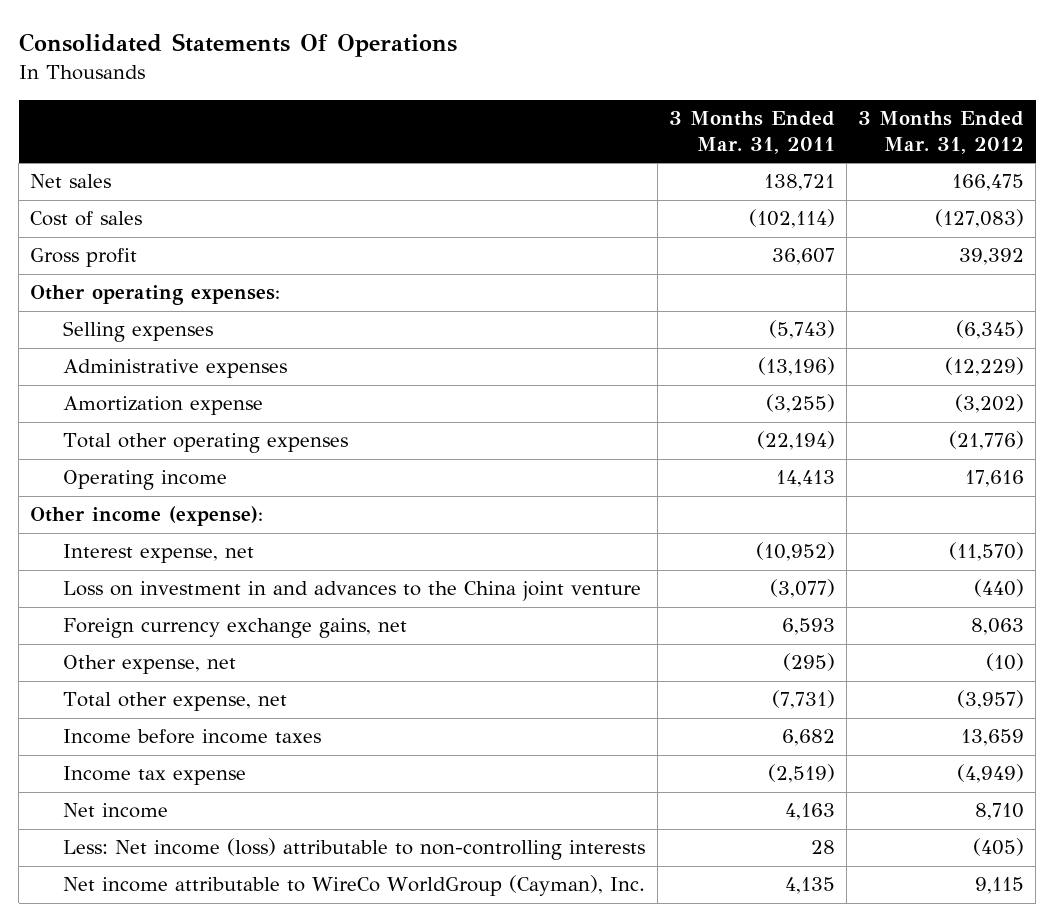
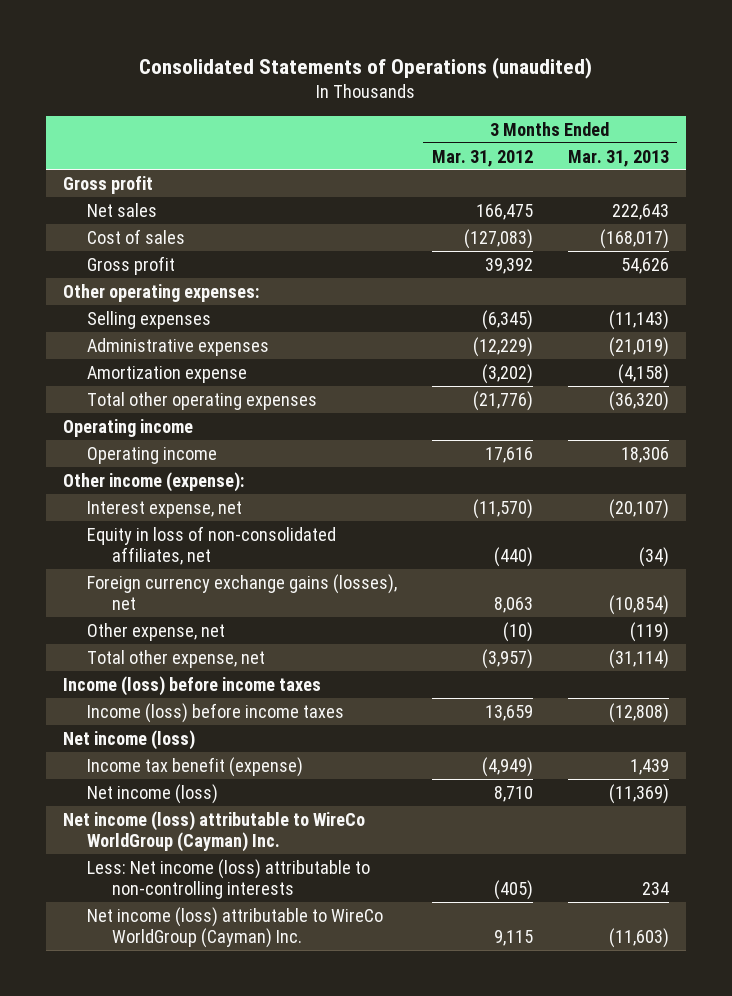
- Consolidated Statements Of Operations
+ Consolidated Statements of Operations (unaudited)
- | 3 Months Ended Mar. 31, 2011 | 3 Months Ended Mar. 31, 2012
+ | 3 Months Ended Mar. 31, 2012 | 3 Months Ended Mar. 31, 2013
+ Gross profit
+ Operating income
- Loss on investment in and advances to the China joint venture | (3,077) | (440)
- Foreign currency exchange gains, net | 6,593 | 8,063
+ Equity in loss of non-consolidated affiliates, net | (440) | (34)
+ Foreign currency exchange gains (losses), net | 8,063 | (10,854)
- Income before income taxes | 6,682 | 13,659
- Income tax expense | (2,519) | (4,949)
- Net income | 4,163 | 8,710
+ Income (loss) before income taxes
+ Income (loss) before income taxes | 13,659 | (12,808)
+ Net income (loss)
+ Income tax benefit (expense) | (4,949) | 1,439
+ Net income (loss) | 8,710 | (11,369)
+ Net income (loss) attributable to WireCo WorldGroup (Cayman) Inc.
- Net income attributable to WireCo WorldGroup (Cayman), Inc. | 4,135 | 9,115
+ Net income (loss) attributable to WireCo WorldGroup (Cayman) Inc. | 9,115 | (11,603)

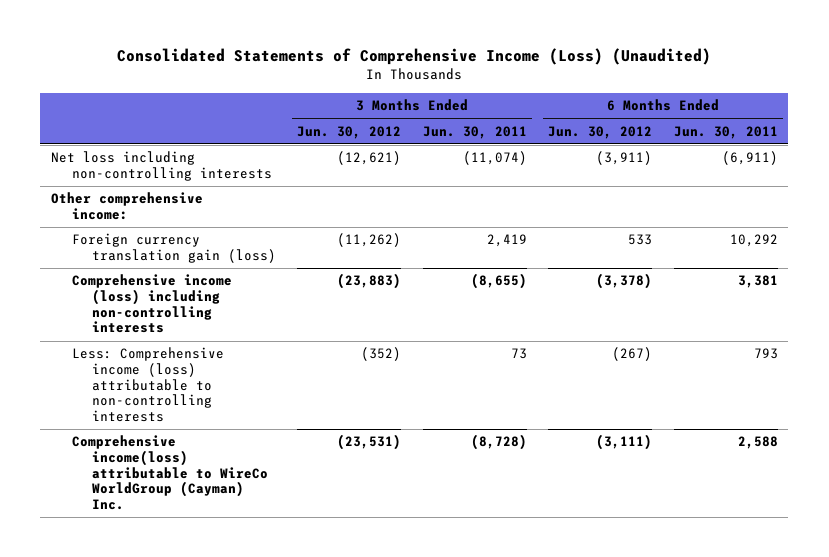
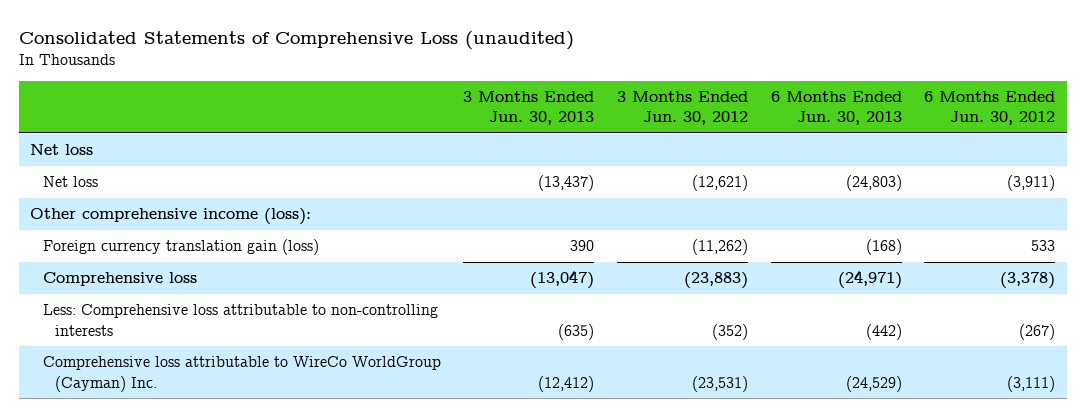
- Consolidated Statements of Comprehensive Income (Loss) (Unaudited)
+ Consolidated Statements of Comprehensive Loss (unaudited)
- | 3 Months Ended Jun. 30, 2012 | 3 Months Ended Jun. 30, 2011 | 6 Months Ended Jun. 30, 2012 | 6 Months Ended Jun. 30, 2011
+ | 3 Months Ended Jun. 30, 2013 | 3 Months Ended Jun. 30, 2012 | 6 Months Ended Jun. 30, 2013 | 6 Months Ended Jun. 30, 2012
- Net loss including non-controlling interests | (12,621) | (11,074) | (3,911) | (6,911)
- Other comprehensive income:
+ Net loss
+ Net loss | (13,437) | (12,621) | (24,803) | (3,911)
+ Other comprehensive income (loss):
- Comprehensive income (loss) including non-controlling interests | (23,883) | (8,655) | (3,378) | 3,381
- Less: Comprehensive income (loss) attributable to non-controlling interests | (352) | 73 | (267) | 793
- Comprehensive income(loss) attributable to WireCo WorldGroup (Cayman) Inc. | (23,531) | (8,728) | (3,111) | 2,588
+ Comprehensive loss | (13,047) | (23,883) | (24,971) | (3,378)
+ Less: Comprehensive loss attributable to non-controlling interests | (635) | (352) | (442) | (267)
+ Comprehensive loss attributable to WireCo WorldGroup (Cayman) Inc. | (12,412) | (23,531) | (24,529) | (3,111)

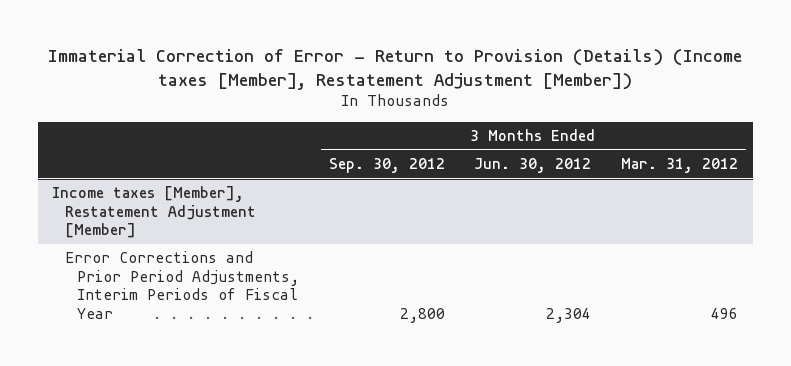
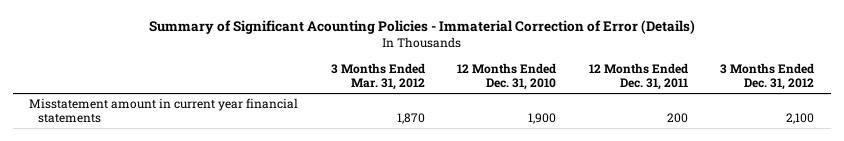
- Immaterial Correction of Error - Return to Provision (Details) (Income taxes [Member], Restatement Adjustment [Member])
+ Summary of Significant Acounting Policies - Immaterial Correction of Error (Details)
- | 3 Months Ended Sep. 30, 2012 | 3 Months Ended Jun. 30, 2012 | 3 Months Ended Mar. 31, 2012
+ | 3 Months Ended Mar. 31, 2012 | 12 Months Ended Dec. 31, 2010 | 12 Months Ended Dec. 31, 2011 | 3 Months Ended Dec. 31, 2012
- Income taxes [Member], Restatement Adjustment [Member]
- Error Corrections and Prior Period Adjustments, Interim Periods of Fiscal Year | 2,800 | 2,304 | 496
+ Misstatement amount in current year financial statements | 1,870 | 1,900 | 200 | 2,100

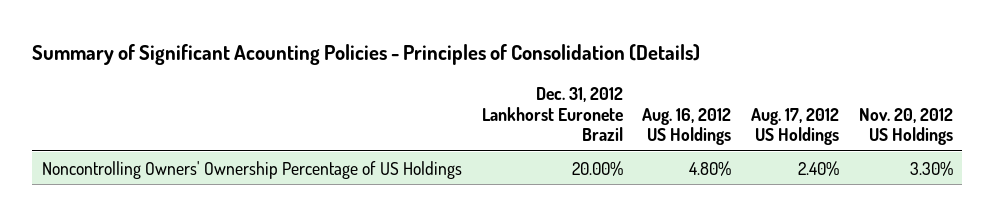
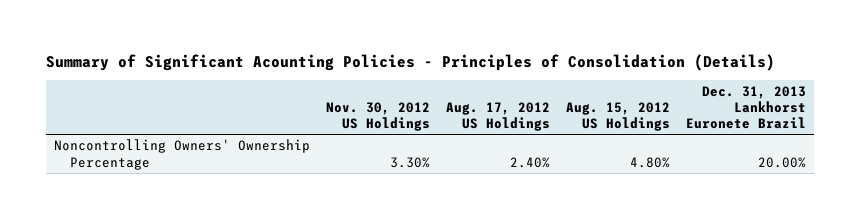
- | Dec. 31, 2012 Lankhorst Euronete Brazil | Aug. 16, 2012 US Holdings | Aug. 17, 2012 US Holdings | Nov. 20, 2012 US Holdings
+ | Nov. 30, 2012 US Holdings | Aug. 17, 2012 US Holdings | Aug. 15, 2012 US Holdings | Dec. 31, 2013 Lankhorst Euronete Brazil
- Noncontrolling Owners' Ownership Percentage of US Holdings | 20.00% | 4.80% | 2.40% | 3.30%
+ Noncontrolling Owners' Ownership Percentage | 3.30% | 2.40% | 4.80% | 20.00%

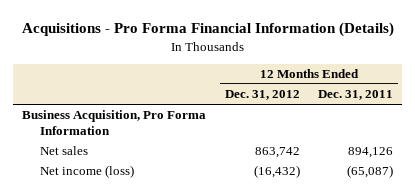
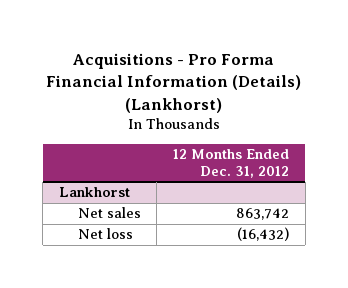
- Acquisitions - Pro Forma Financial Information (Details)
+ Acquisitions - Pro Forma Financial Information (Details) (Lankhorst)
- | 12 Months Ended Dec. 31, 2012 | 12 Months Ended Dec. 31, 2011
+ | 12 Months Ended Dec. 31, 2012
- Business Acquisition, Pro Forma Information
+ Lankhorst
- Net income (loss) | (16,432) | (65,087)
+ Net loss | (16,432)

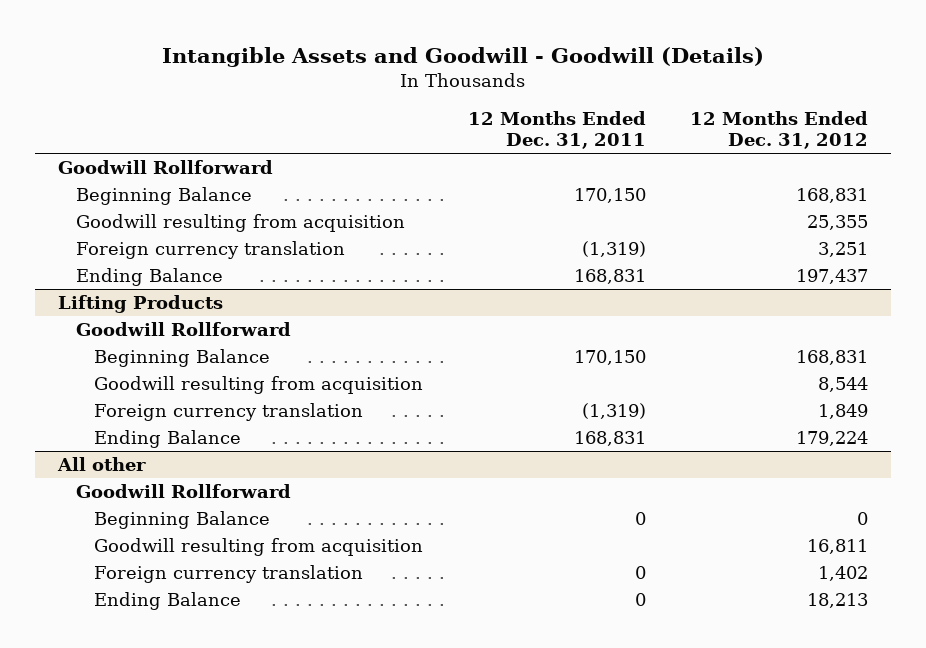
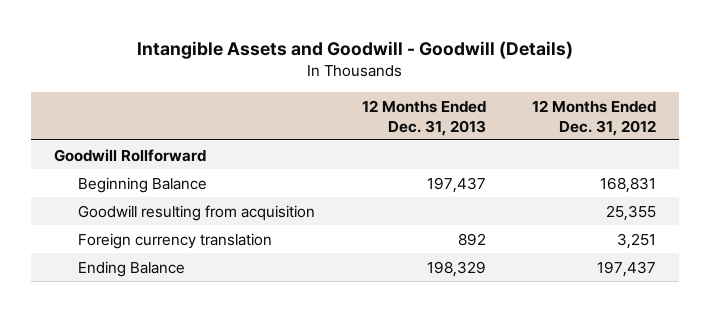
- | 12 Months Ended Dec. 31, 2011 | 12 Months Ended Dec. 31, 2012
+ | 12 Months Ended Dec. 31, 2013 | 12 Months Ended Dec. 31, 2012
- Lifting Products
- Goodwill Rollforward
- Beginning Balance | 170,150 | 168,831
- Goodwill resulting from acquisition | | 8,544
- Foreign currency translation | (1,319) | 1,849
- Ending Balance | 168,831 | 179,224
- All other
- Goodwill Rollforward
- Beginning Balance | 0 | 0
- Goodwill resulting from acquisition | | 16,811
- Foreign currency translation | 0 | 1,402
- Ending Balance | 0 | 18,213

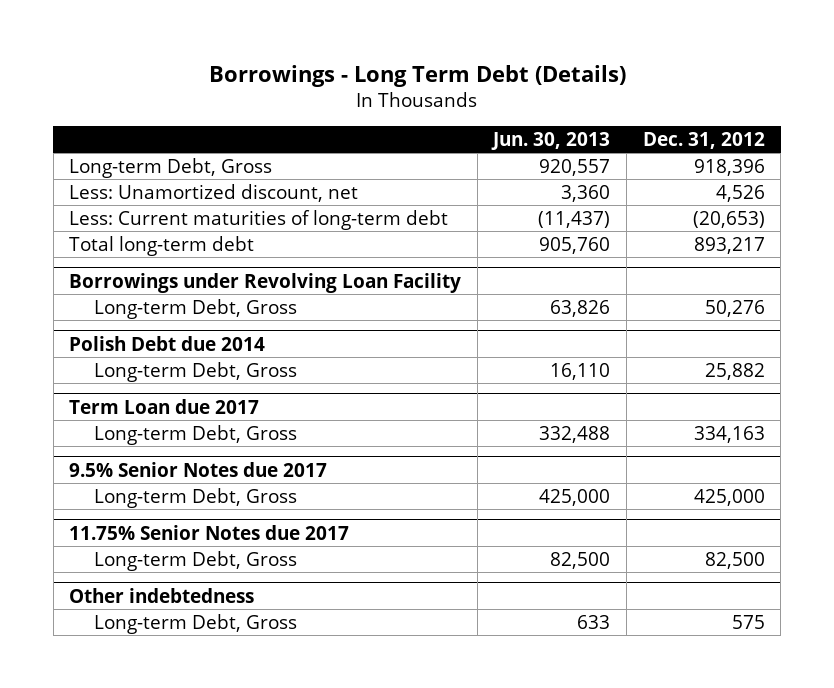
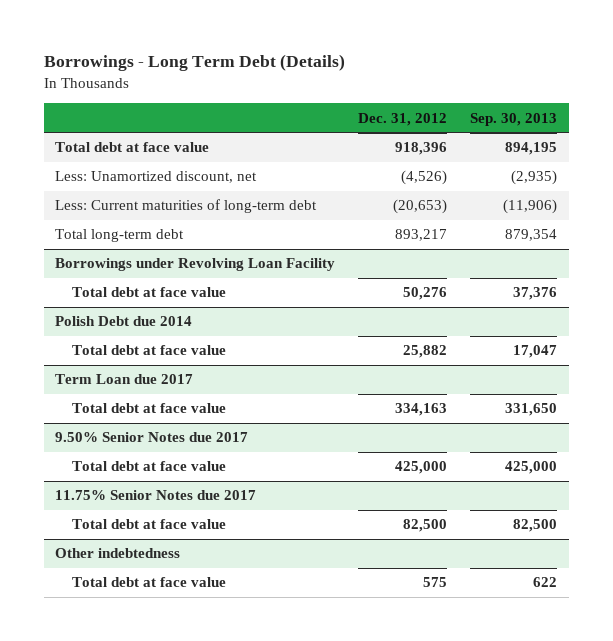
- | Jun. 30, 2013 | Dec. 31, 2012
+ | Dec. 31, 2012 | Sep. 30, 2013
- Long-term Debt, Gross | 920,557 | 918,396
- Less: Unamortized discount, net | 3,360 | 4,526
+ Total debt at face value | 918,396 | 894,195
+ Less: Unamortized discount, net | (4,526) | (2,935)
@ Borrowings under Revolving Loan Facility
- Long-term Debt, Gross | 63,826 | 50,276
+ Total debt at face value | 50,276 | 37,376
@ Polish Debt due 2014
- Long-term Debt, Gross | 16,110 | 25,882
+ Total debt at face value | 25,882 | 17,047
@ Term Loan due 2017
- Long-term Debt, Gross | 332,488 | 334,163
- 9.5% Senior Notes due 2017
- Long-term Debt, Gross | 425,000 | 425,000
@ Term Loan due 2017
+ Total debt at face value | 334,163 | 331,650
+ 9.50% Senior Notes due 2017
+ Total debt at face value | 425,000 | 425,000
@ 11.75% Senior Notes due 2017
- Long-term Debt, Gross | 82,500 | 82,500
+ Total debt at face value | 82,500 | 82,500
@ Other indebtedness
- Long-term Debt, Gross | 633 | 575
+ Total debt at face value | 575 | 622

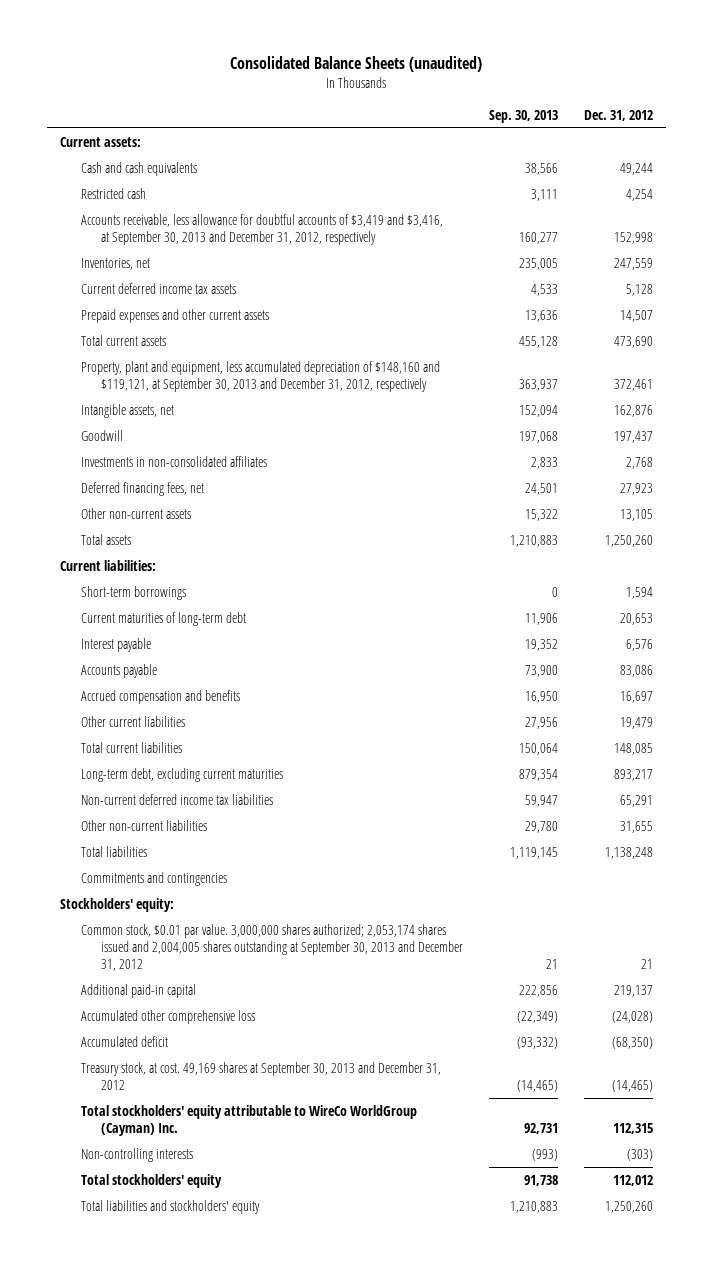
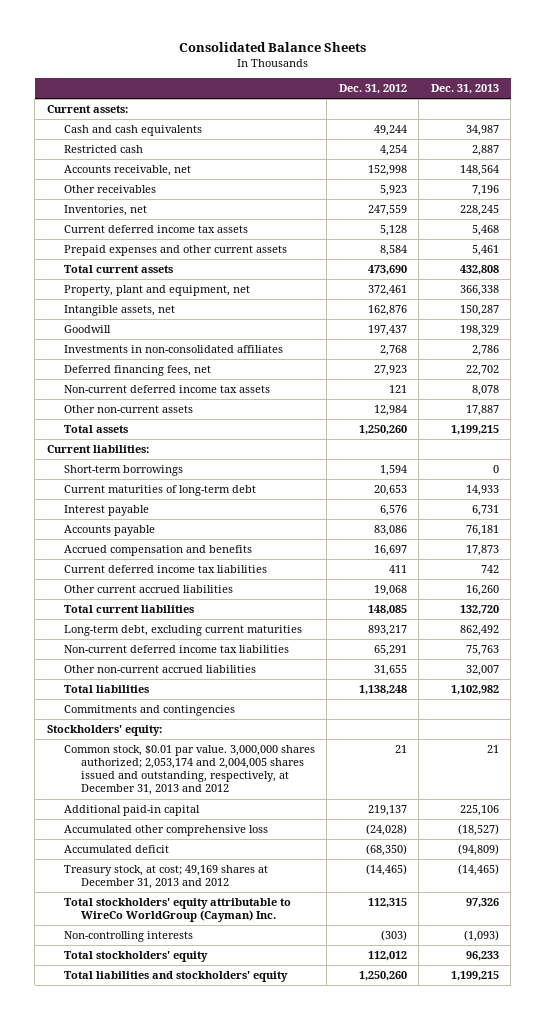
- Consolidated Balance Sheets (unaudited)
+ Consolidated Balance Sheets
- | Sep. 30, 2013 | Dec. 31, 2012
+ | Dec. 31, 2012 | Dec. 31, 2013
- Accounts receivable, less allowance for doubtful accounts of $3,419 and $3,416, at September 30, 2013 and December 31, 2012, respectively | 160,277 | 152,998
+ Accounts receivable, net | 152,998 | 148,564
+ Other receivables | 5,923 | 7,196
- Prepaid expenses and other current assets | 13,636 | 14,507
+ Prepaid expenses and other current assets | 8,584 | 5,461
- Property, plant and equipment, less accumulated depreciation of $148,160 and $119,121, at September 30, 2013 and December 31, 2012, respectively | 363,937 | 372,461
+ Property, plant and equipment, net | 372,461 | 366,338
- Other non-current assets | 15,322 | 13,105
+ Non-current deferred income tax assets | 121 | 8,078
+ Other non-current assets | 12,984 | 17,887
- Other current liabilities | 27,956 | 19,479
+ Current deferred income tax liabilities | 411 | 742
+ Other current accrued liabilities | 19,068 | 16,260
- Other non-current liabilities | 29,780 | 31,655
+ Other non-current accrued liabilities | 31,655 | 32,007
- Common stock, $0.01 par value. 3,000,000 shares authorized; 2,053,174 shares issued and 2,004,005 shares outstanding at September 30, 2013 and December 31, 2012 | 21 | 21
+ Common stock, $0.01 par value. 3,000,000 shares authorized; 2,053,174 and 2,004,005 shares issued and outstanding, respectively, at December 31, 2013 and 2012 | 21 | 21
- Treasury stock, at cost. 49,169 shares at September 30, 2013 and December 31, 2012 | (14,465) | (14,465)
+ Treasury stock, at cost; 49,169 shares at December 31, 2013 and 2012 | (14,465) | (14,465)

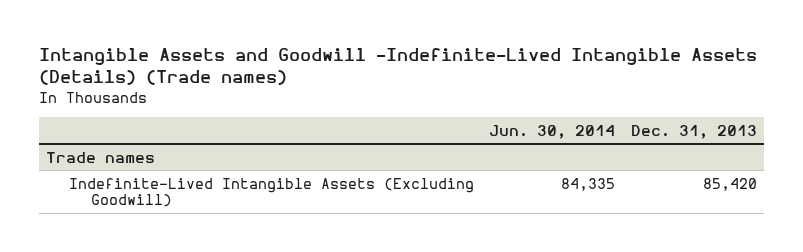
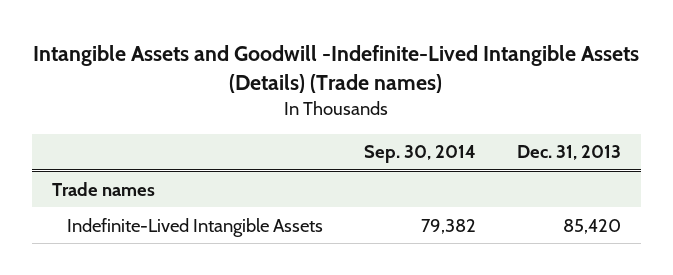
- | Jun. 30, 2014 | Dec. 31, 2013
+ | Sep. 30, 2014 | Dec. 31, 2013
@ Trade names
- Indefinite-Lived Intangible Assets (Excluding Goodwill) | 84,335 | 85,420
+ Indefinite-Lived Intangible Assets | 79,382 | 85,420

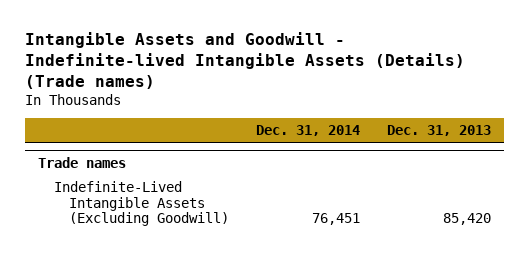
- Intangible Assets and Goodwill -Indefinite-Lived Intangible Assets (Details) (Trade names)
+ Intangible Assets and Goodwill - Indefinite-lived Intangible Assets (Details) (Trade names)
- | Sep. 30, 2014 | Dec. 31, 2013
+ | Dec. 31, 2014 | Dec. 31, 2013
@ Trade names
- Indefinite-Lived Intangible Assets | 79,382 | 85,420
+ Indefinite-Lived Intangible Assets (Excluding Goodwill) | 76,451 | 85,420

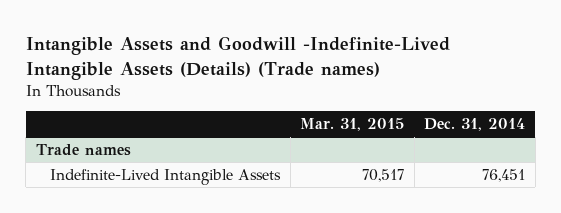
- Intangible Assets and Goodwill - Indefinite-lived Intangible Assets (Details) (Trade names)
+ Intangible Assets and Goodwill -Indefinite-Lived Intangible Assets (Details) (Trade names)
- | Dec. 31, 2014 | Dec. 31, 2013
+ | Mar. 31, 2015 | Dec. 31, 2014
@ Trade names
- Indefinite-Lived Intangible Assets (Excluding Goodwill) | 76,451 | 85,420
+ Indefinite-Lived Intangible Assets | 70,517 | 76,451

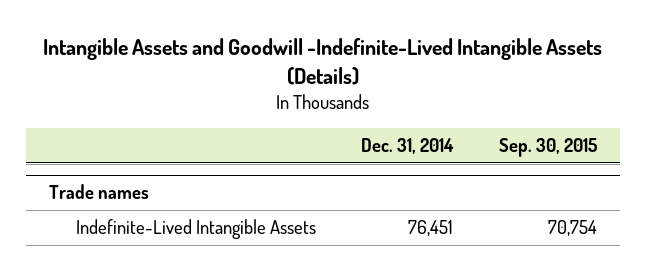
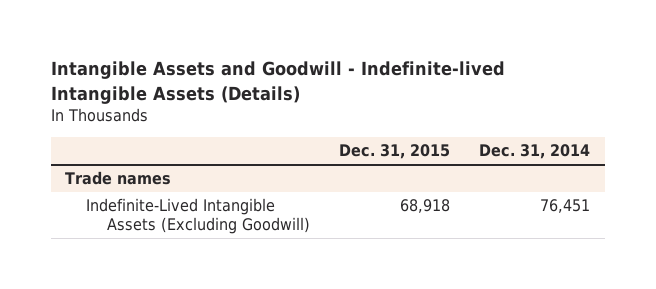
- Intangible Assets and Goodwill -Indefinite-Lived Intangible Assets (Details)
+ Intangible Assets and Goodwill - Indefinite-lived Intangible Assets (Details)
- | Dec. 31, 2014 | Sep. 30, 2015
+ | Dec. 31, 2015 | Dec. 31, 2014
@ Trade names
- Indefinite-Lived Intangible Assets | 76,451 | 70,754
+ Indefinite-Lived Intangible Assets (Excluding Goodwill) | 68,918 | 76,451

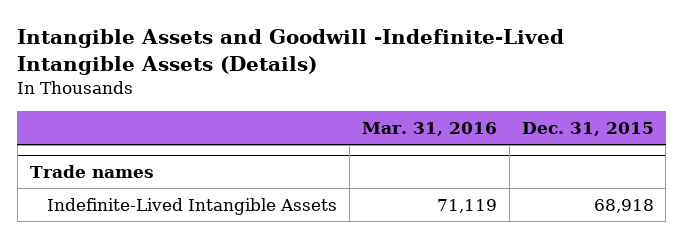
- Intangible Assets and Goodwill - Indefinite-lived Intangible Assets (Details)
+ Intangible Assets and Goodwill -Indefinite-Lived Intangible Assets (Details)
- | Dec. 31, 2015 | Dec. 31, 2014
+ | Mar. 31, 2016 | Dec. 31, 2015
@ Trade names
- Indefinite-Lived Intangible Assets (Excluding Goodwill) | 68,918 | 76,451
+ Indefinite-Lived Intangible Assets | 71,119 | 68,918

